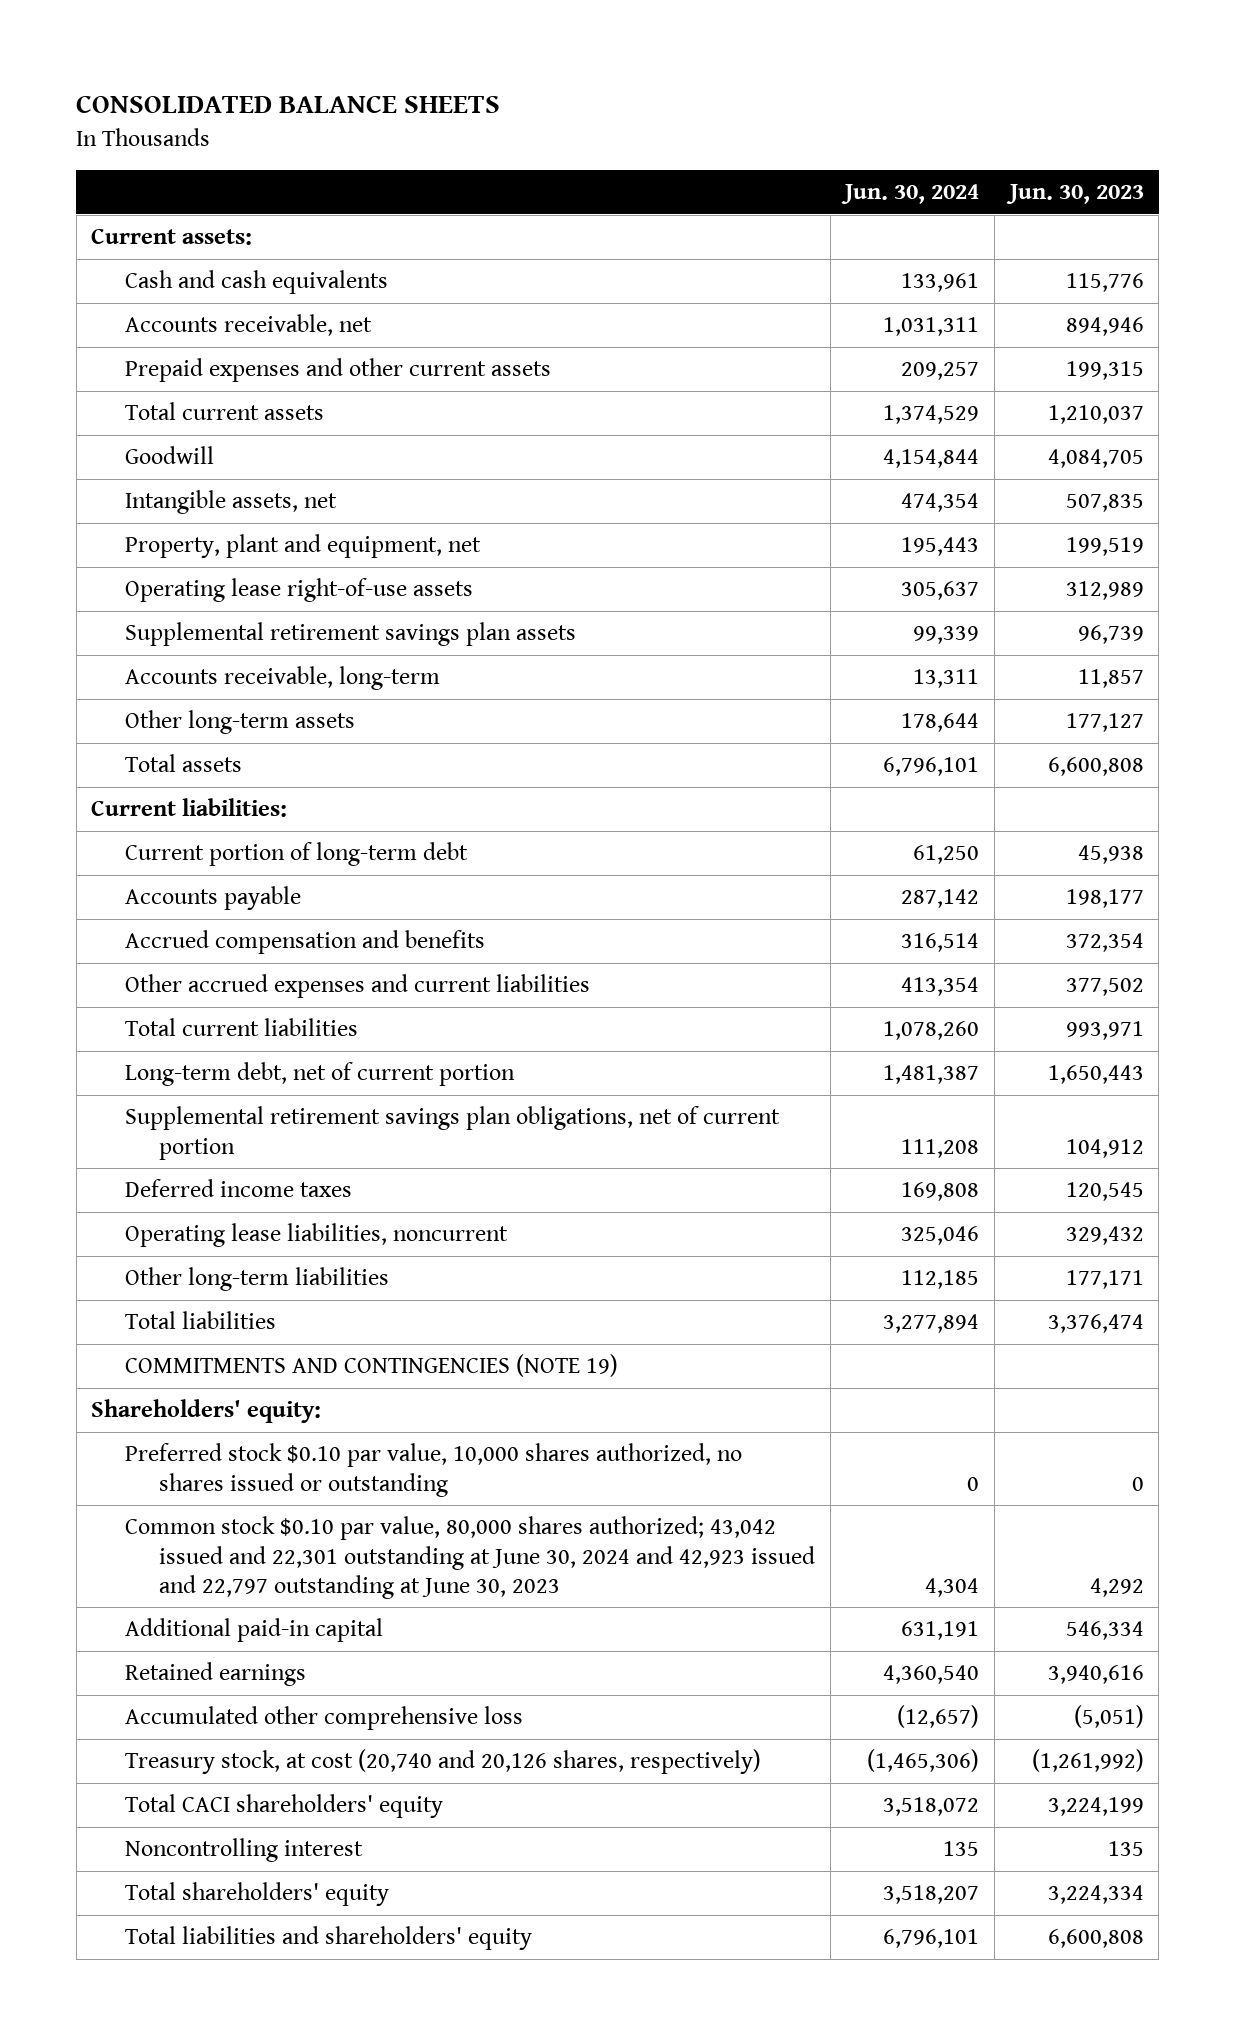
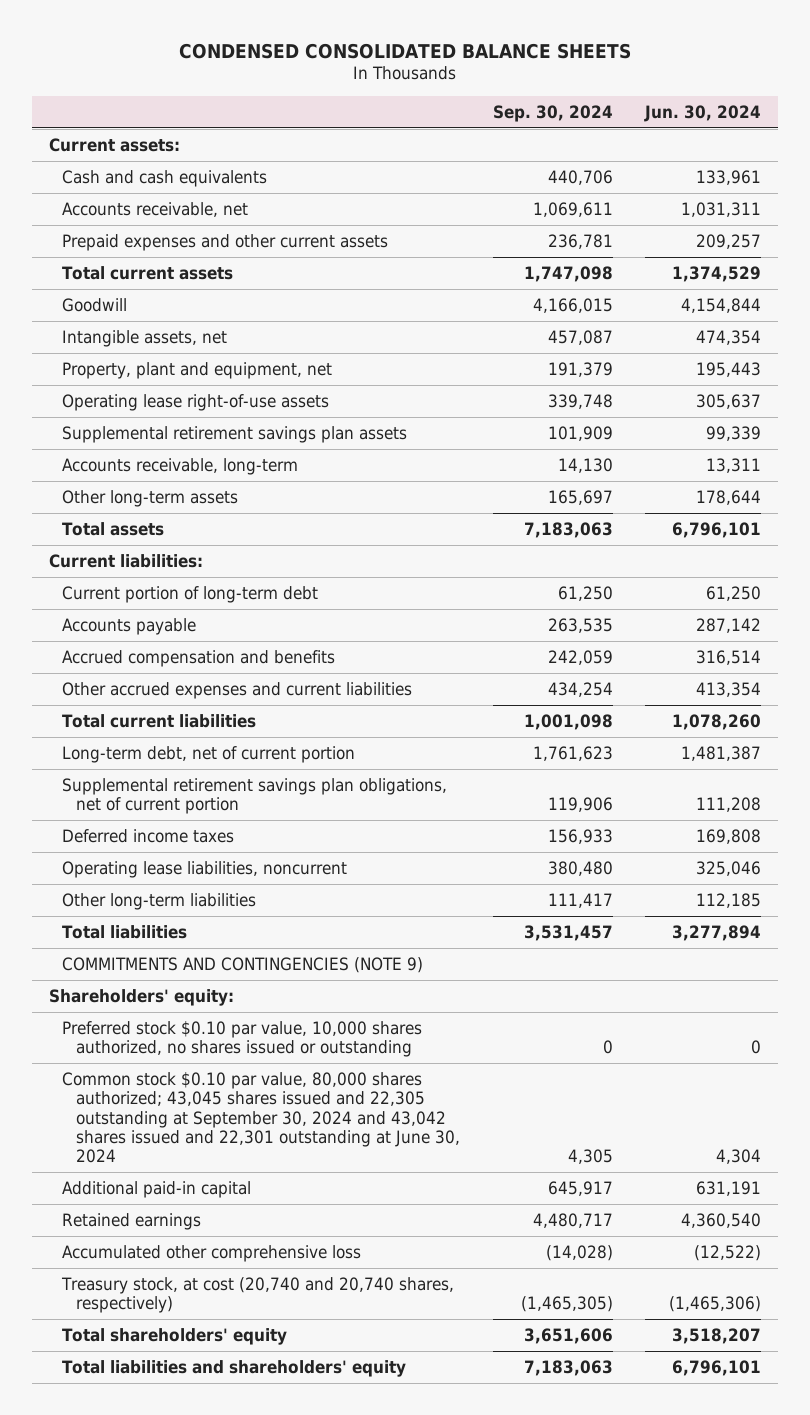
- CONSOLIDATED BALANCE SHEETS
+ CONDENSED CONSOLIDATED BALANCE SHEETS
- | Jun. 30, 2024 | Jun. 30, 2023
+ | Sep. 30, 2024 | Jun. 30, 2024
- COMMITMENTS AND CONTINGENCIES (NOTE 19)
+ COMMITMENTS AND CONTINGENCIES (NOTE 9)
- Common stock $0.10 par value, 80,000 shares authorized; 43,042 issued and 22,301 outstanding at June 30, 2024 and 42,923 issued and 22,797 outstanding at June 30, 2023 | 4,304 | 4,292
+ Common stock $0.10 par value, 80,000 shares authorized; 43,045 shares issued and 22,305 outstanding at September 30, 2024 and 43,042 shares issued and 22,301 outstanding at June 30, 2024 | 4,305 | 4,304
- Accumulated other comprehensive loss | (12,657) | (5,051)
- Treasury stock, at cost (20,740 and 20,126 shares, respectively) | (1,465,306) | (1,261,992)
- Total CACI shareholders' equity | 3,518,072 | 3,224,199
- Noncontrolling interest | 135 | 135
+ Accumulated other comprehensive loss | (14,028) | (12,522)
+ Treasury stock, at cost (20,740 and 20,740 shares, respectively) | (1,465,305) | (1,465,306)

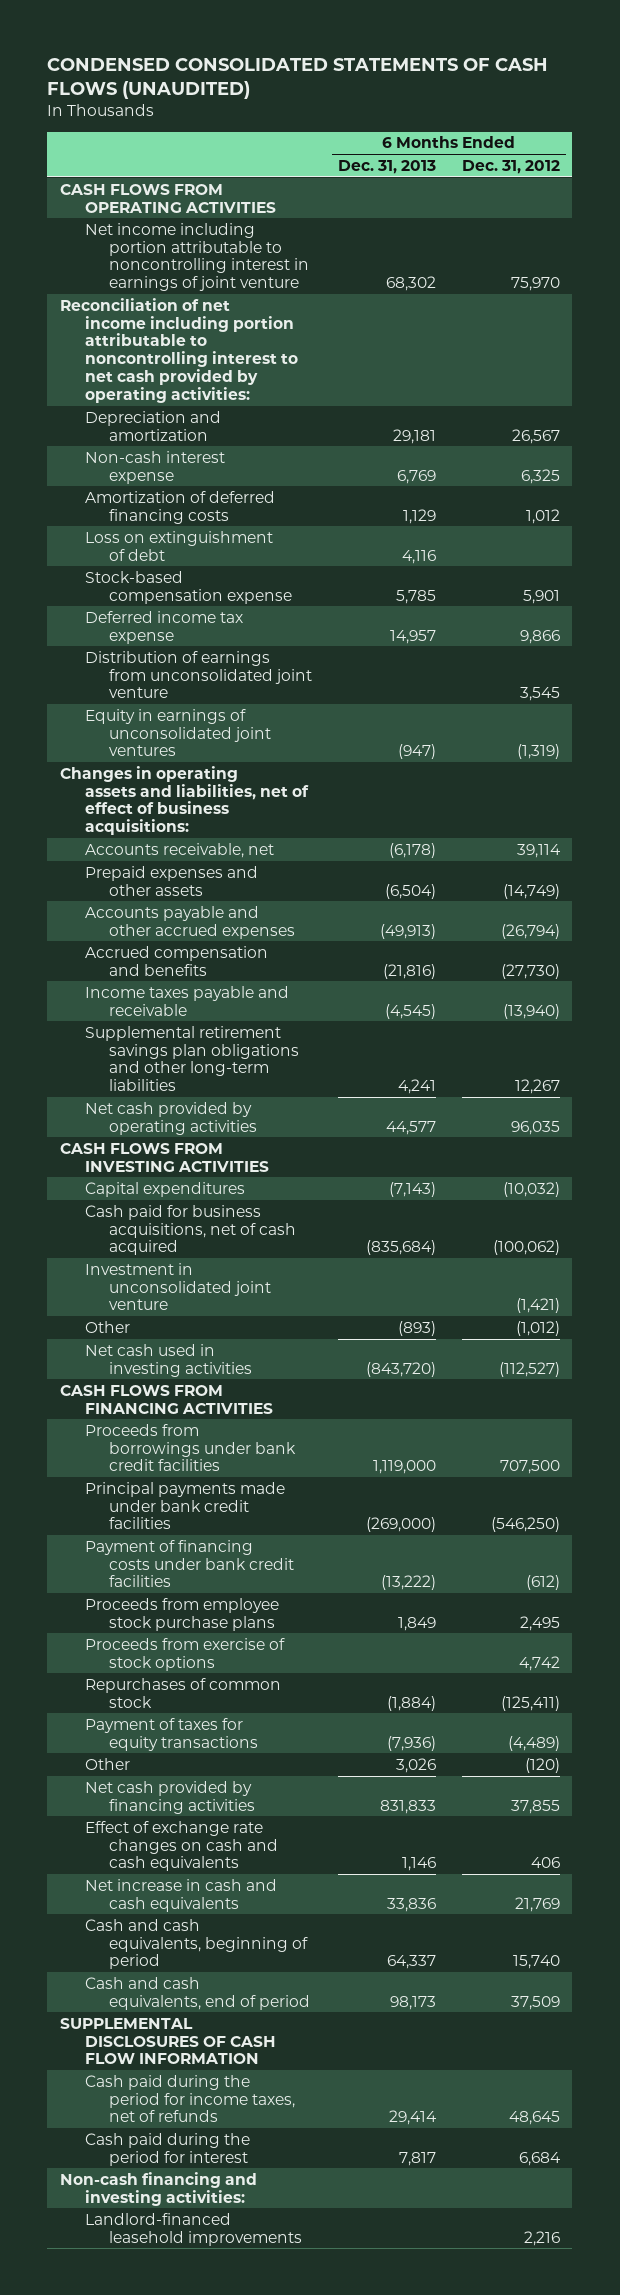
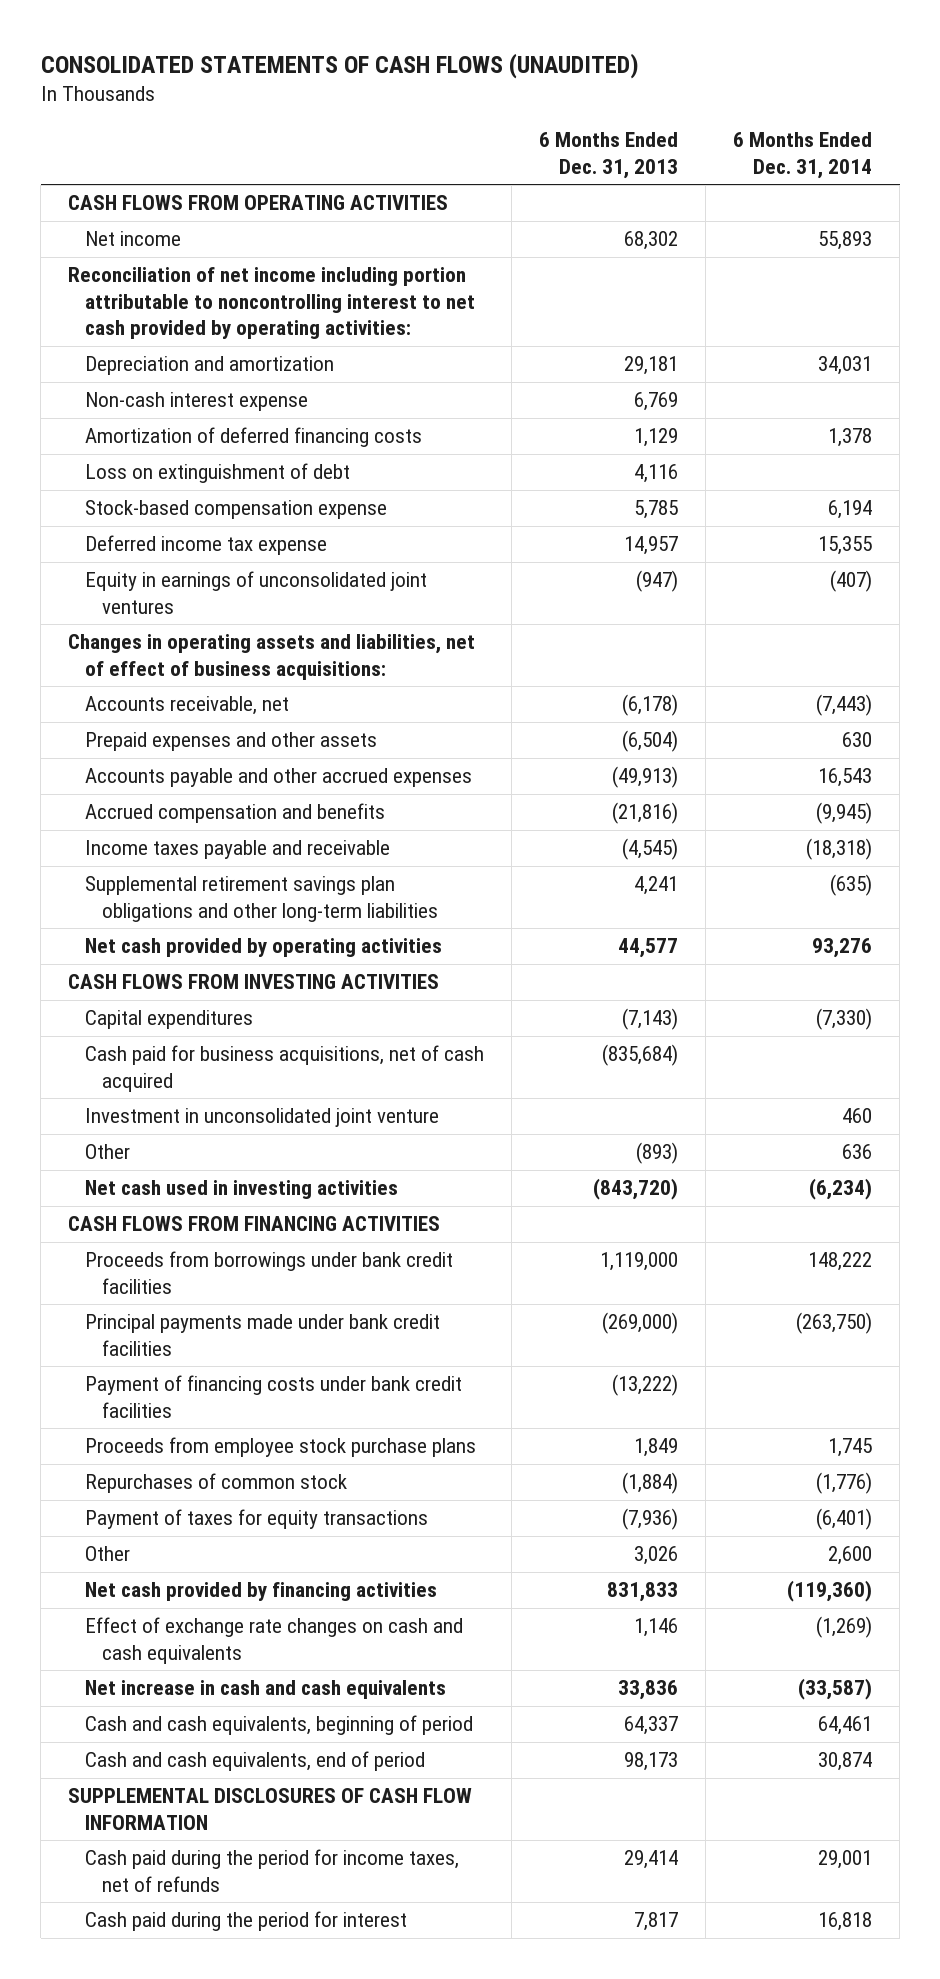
- CONDENSED CONSOLIDATED STATEMENTS OF CASH FLOWS (UNAUDITED)
+ CONSOLIDATED STATEMENTS OF CASH FLOWS (UNAUDITED)
- | 6 Months Ended Dec. 31, 2013 | 6 Months Ended Dec. 31, 2012
+ | 6 Months Ended Dec. 31, 2013 | 6 Months Ended Dec. 31, 2014
- Net income including portion attributable to noncontrolling interest in earnings of joint venture | 68,302 | 75,970
+ Net income | 68,302 | 55,893
- Distribution of earnings from unconsolidated joint venture | | 3,545
- Proceeds from exercise of stock options | | 4,742
- Non-cash financing and investing activities:
- Landlord-financed leasehold improvements | | 2,216

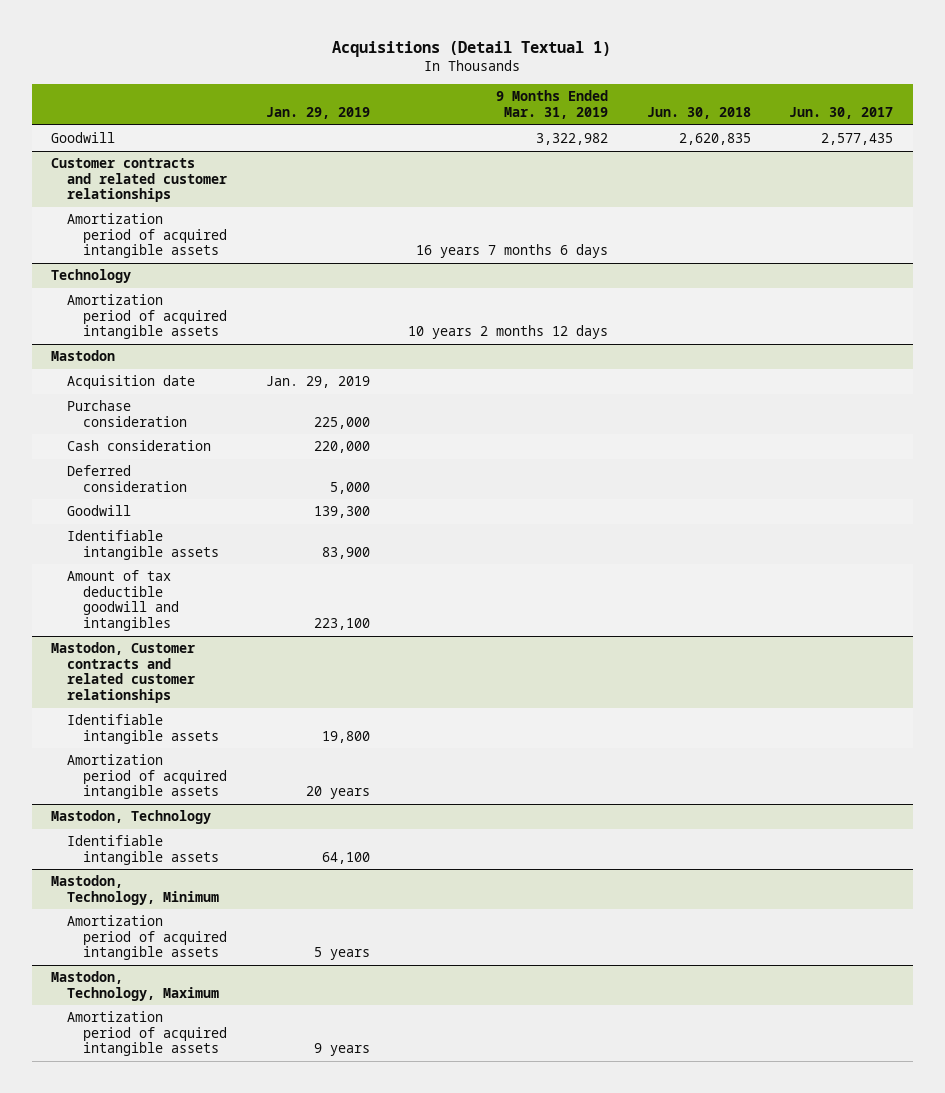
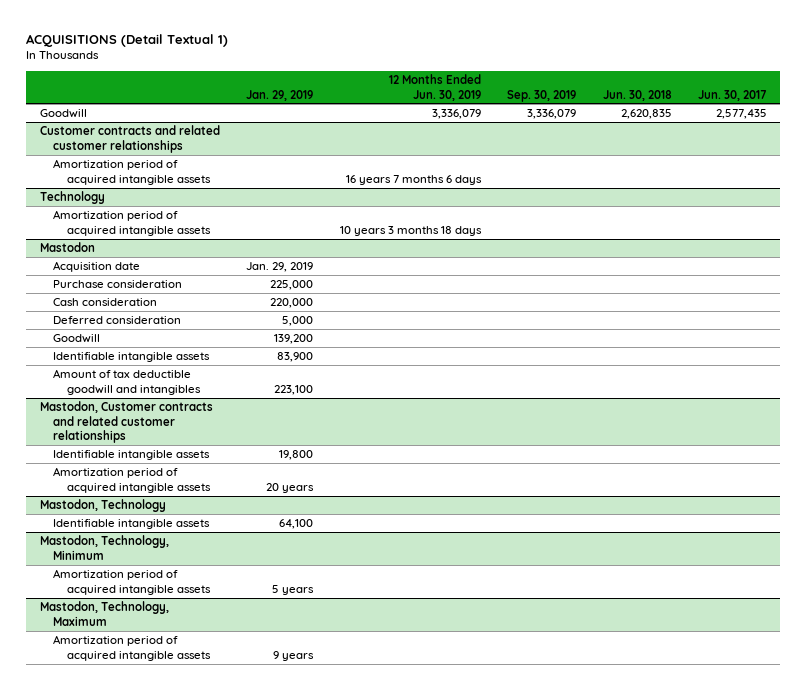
- Acquisitions (Detail Textual 1)
+ ACQUISITIONS (Detail Textual 1)
- | Jan. 29, 2019 | 9 Months Ended Mar. 31, 2019 | Jun. 30, 2018 | Jun. 30, 2017
+ | Jan. 29, 2019 | 12 Months Ended Jun. 30, 2019 | Sep. 30, 2019 | Jun. 30, 2018 | Jun. 30, 2017
@ Mastodon
- Goodwill | 139,300 | | |
+ Goodwill | 139,200 | | | |

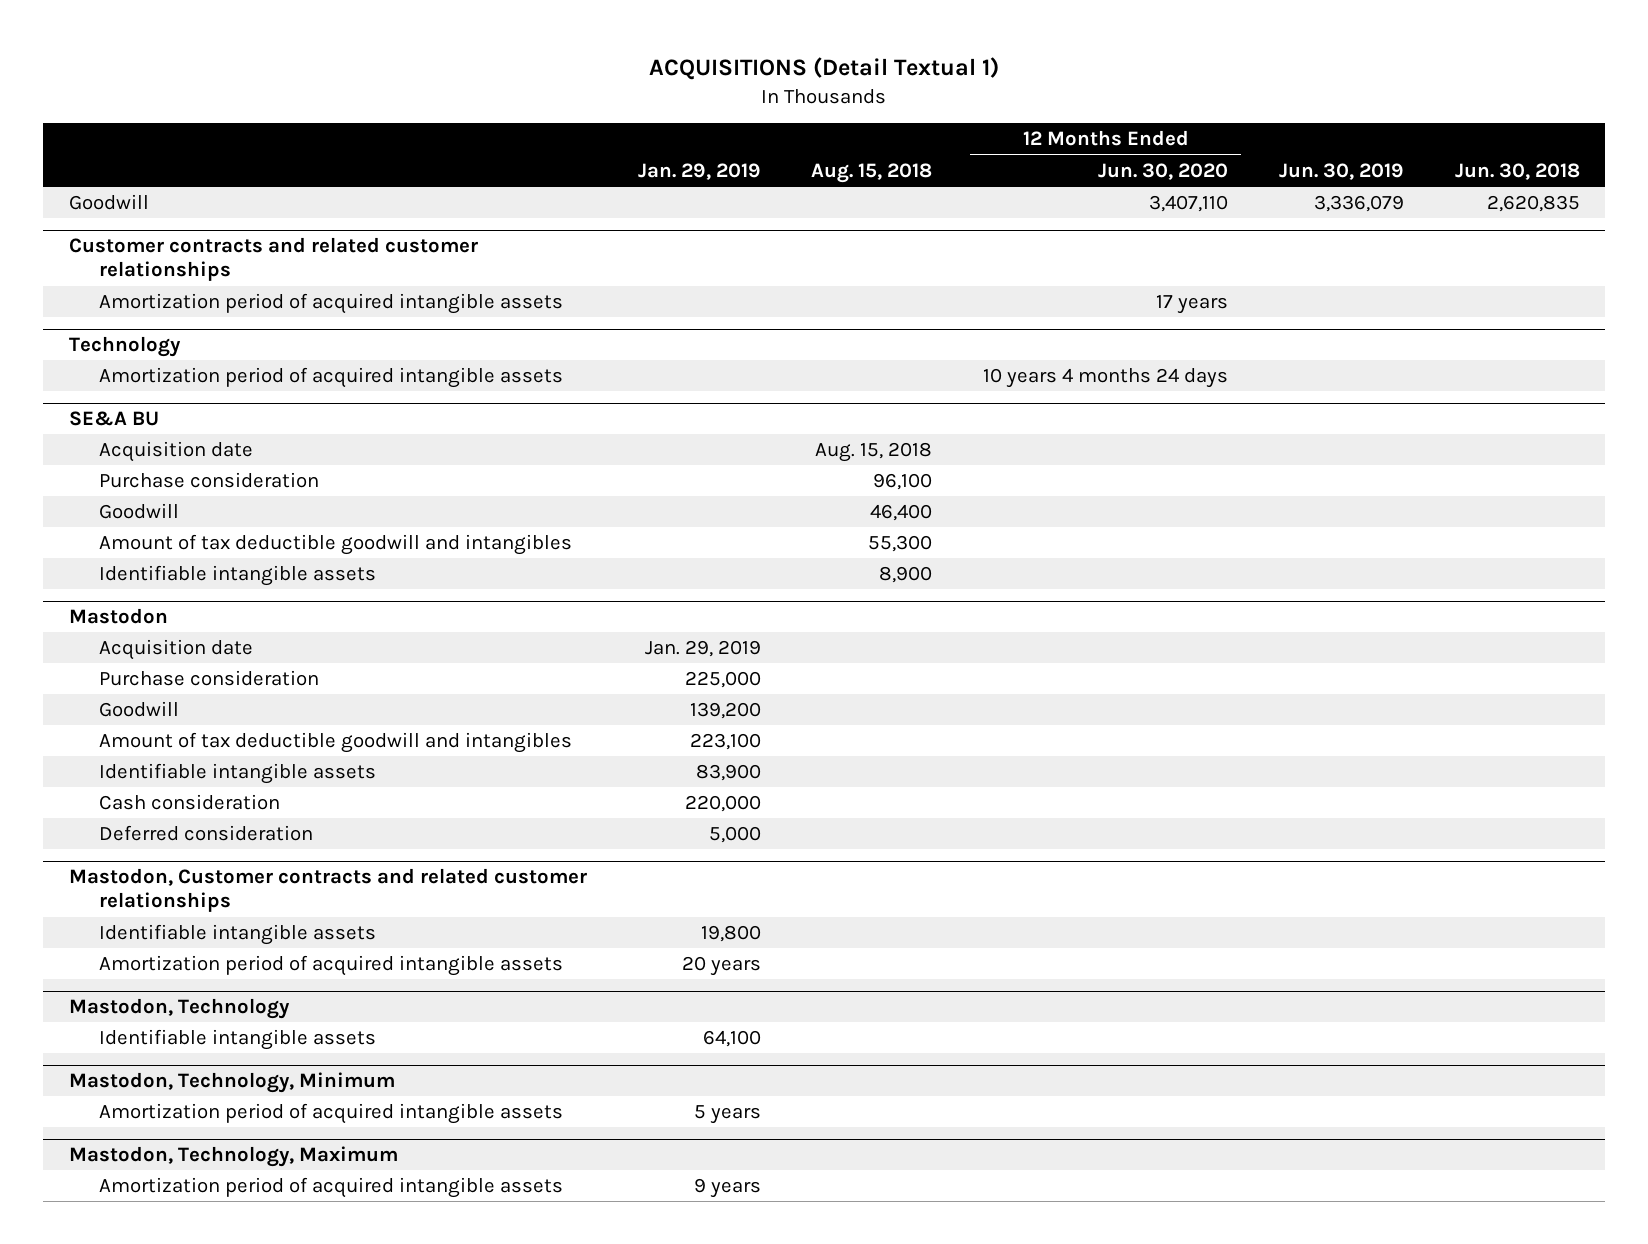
- | Jan. 29, 2019 | 12 Months Ended Jun. 30, 2019 | Sep. 30, 2019 | Jun. 30, 2018 | Jun. 30, 2017
+ | Jan. 29, 2019 | Aug. 15, 2018 | 12 Months Ended Jun. 30, 2020 | Jun. 30, 2019 | Jun. 30, 2018
+ SE&A BU
+ Acquisition date | | Aug. 15, 2018 | | |
+ Purchase consideration | | 96,100 | | |
+ Goodwill | | 46,400 | | |
+ Amount of tax deductible goodwill and intangibles | | 55,300 | | |
+ Identifiable intangible assets | | 8,900 | | |
@ Mastodon
moved down: Identifiable intangible assets | 83,900 | | | |
moved down: Cash consideration | 220,000 | | | |
moved down: Deferred consideration | 5,000 | | | |

